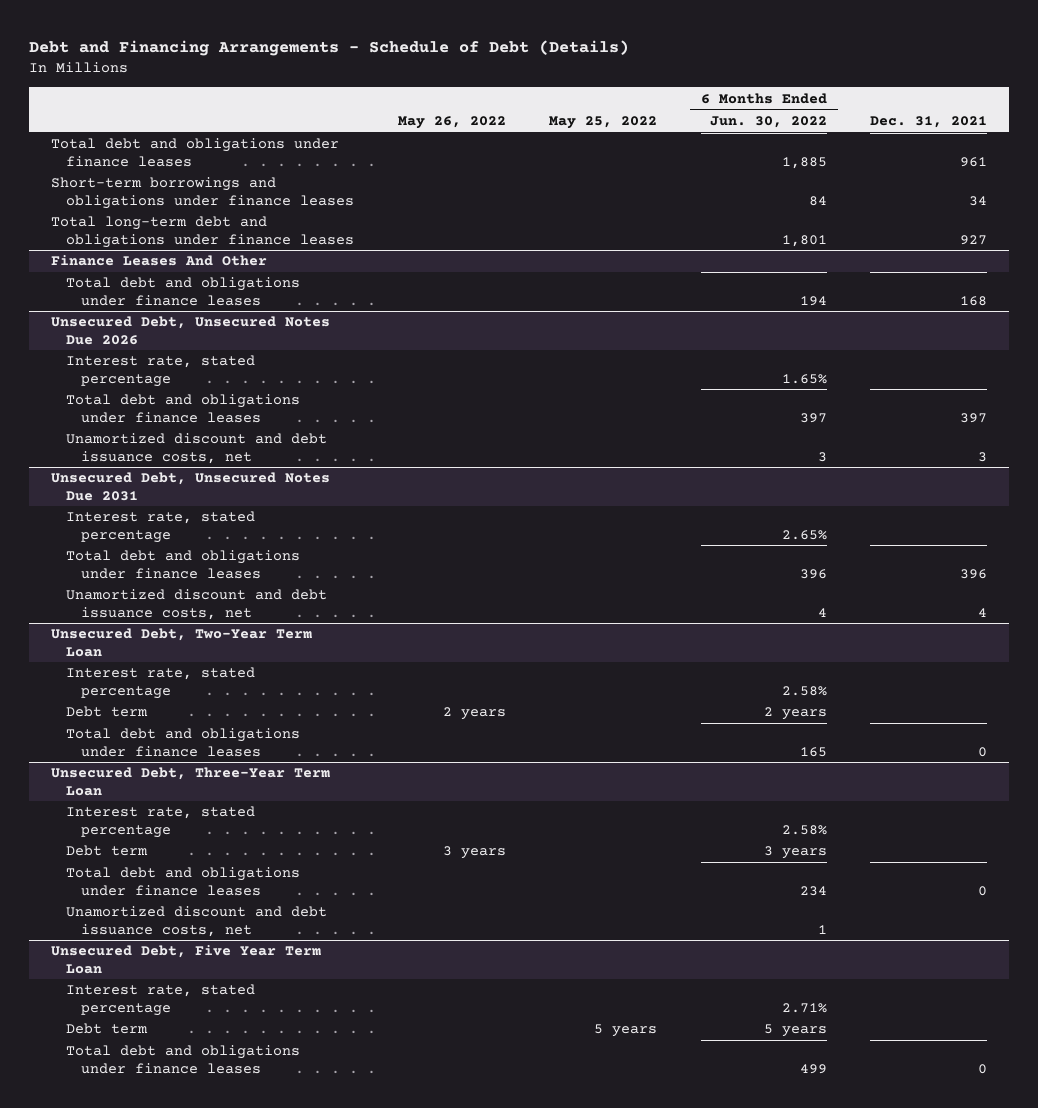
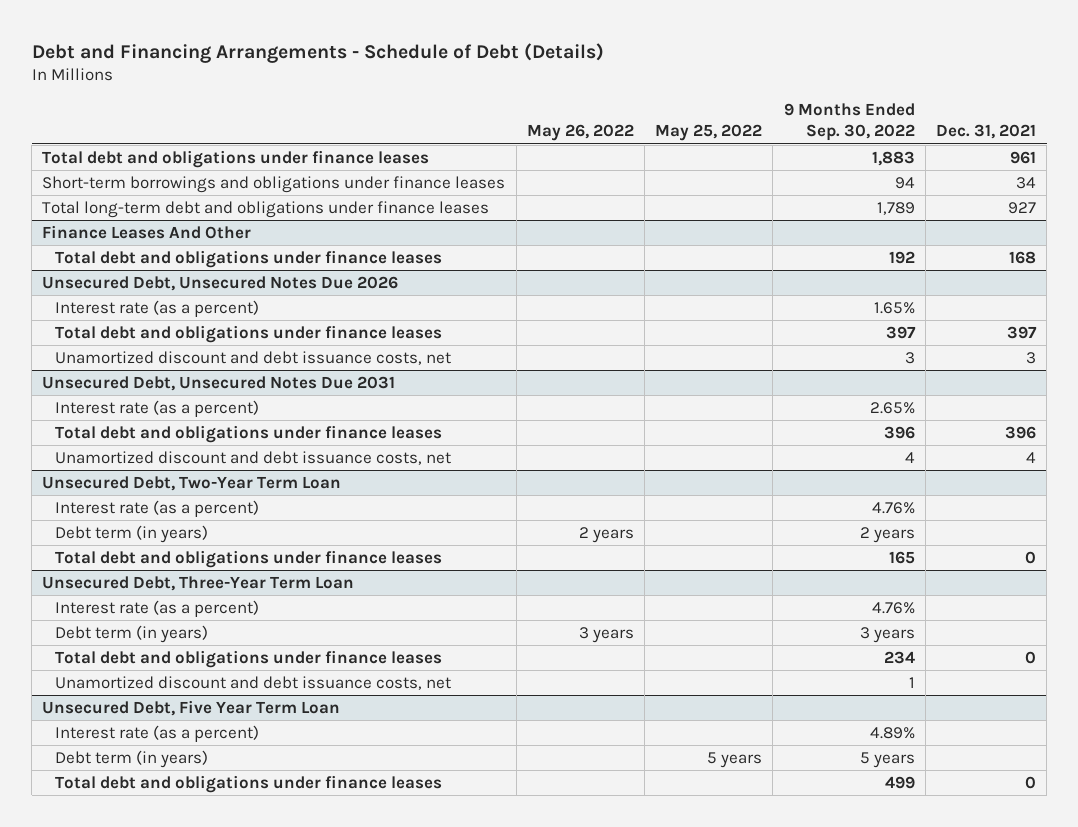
- | May 26, 2022 | May 25, 2022 | 6 Months Ended Jun. 30, 2022 | Dec. 31, 2021
+ | May 26, 2022 | May 25, 2022 | 9 Months Ended Sep. 30, 2022 | Dec. 31, 2021
@ Unsecured Debt, Unsecured Notes Due 2026
- Interest rate, stated percentage | | | 1.65% |
+ Interest rate (as a percent) | | | 1.65% |
@ Unsecured Debt, Unsecured Notes Due 2031
- Interest rate, stated percentage | | | 2.65% |
+ Interest rate (as a percent) | | | 2.65% |
@ Unsecured Debt, Two-Year Term Loan
- Interest rate, stated percentage | | | 2.58% |
- Debt term | 2 years | | 2 years |
+ Interest rate (as a percent) | | | 4.76% |
+ Debt term (in years) | 2 years | | 2 years |
@ Unsecured Debt, Three-Year Term Loan
- Interest rate, stated percentage | | | 2.58% |
- Debt term | 3 years | | 3 years |
+ Interest rate (as a percent) | | | 4.76% |
+ Debt term (in years) | 3 years | | 3 years |
@ Unsecured Debt, Five Year Term Loan
- Interest rate, stated percentage | | | 2.71% |
- Debt term | | 5 years | 5 years |
+ Interest rate (as a percent) | | | 4.89% |
+ Debt term (in years) | | 5 years | 5 years |

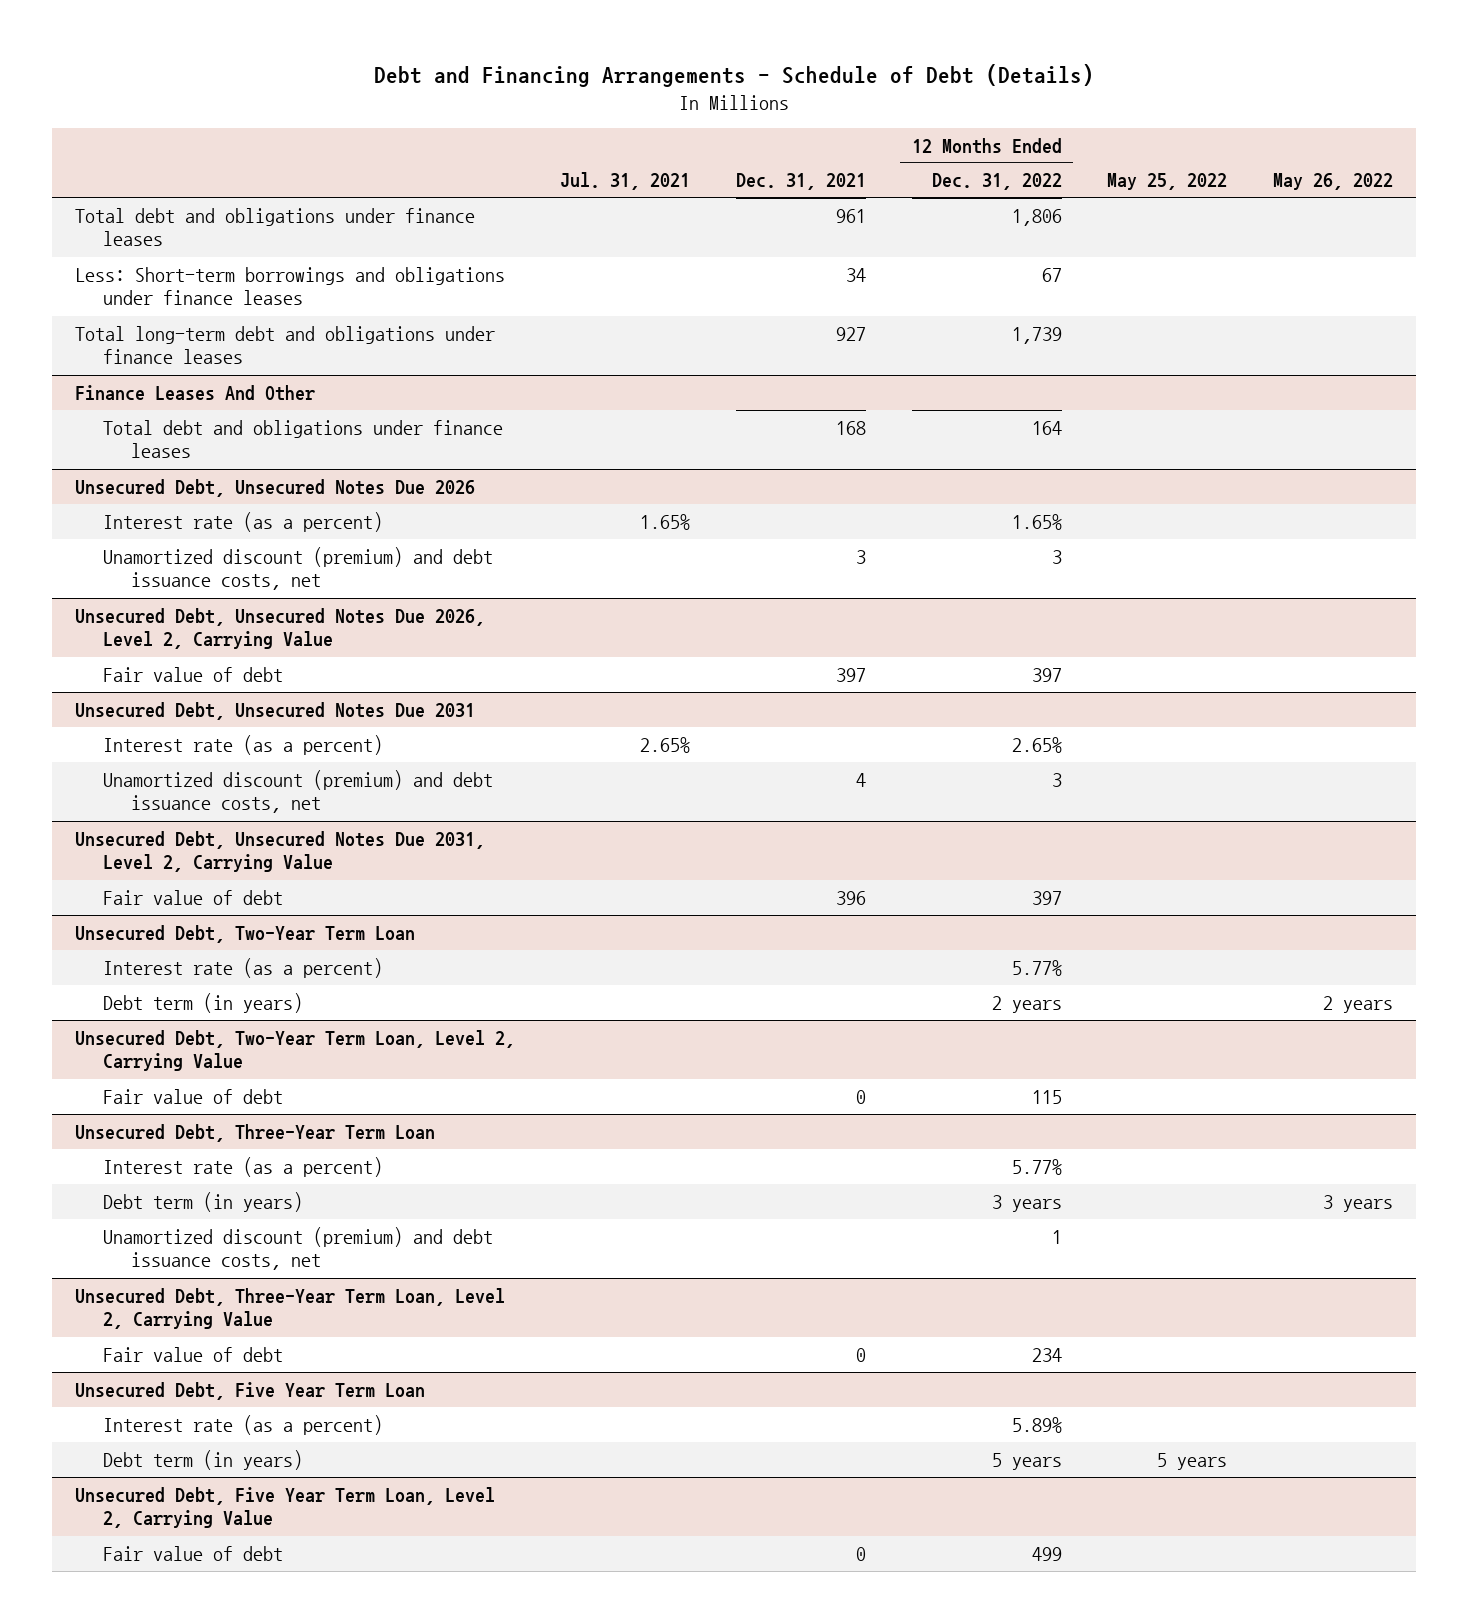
- | May 26, 2022 | May 25, 2022 | 9 Months Ended Sep. 30, 2022 | Dec. 31, 2021
+ | Jul. 31, 2021 | Dec. 31, 2021 | 12 Months Ended Dec. 31, 2022 | May 25, 2022 | May 26, 2022
- Short-term borrowings and obligations under finance leases | | | 94 | 34
+ Less: Short-term borrowings and obligations under finance leases | | 34 | 67 | |
@ Unsecured Debt, Unsecured Notes Due 2026
- Total debt and obligations under finance leases | | | 397 | 397
- Unamortized discount and debt issuance costs, net | | | 3 | 3
+ Unamortized discount (premium) and debt issuance costs, net | | 3 | 3 | |
+ Unsecured Debt, Unsecured Notes Due 2026, Level 2, Carrying Value
+ Fair value of debt | | 397 | 397 | |
@ Unsecured Debt, Unsecured Notes Due 2031
- Total debt and obligations under finance leases | | | 396 | 396
- Unamortized discount and debt issuance costs, net | | | 4 | 4
+ Unamortized discount (premium) and debt issuance costs, net | | 4 | 3 | |
+ Unsecured Debt, Unsecured Notes Due 2031, Level 2, Carrying Value
+ Fair value of debt | | 396 | 397 | |
@ Unsecured Debt, Two-Year Term Loan
- Total debt and obligations under finance leases | | | 165 | 0
+ Unsecured Debt, Two-Year Term Loan, Level 2, Carrying Value
+ Fair value of debt | | 0 | 115 | |
@ Unsecured Debt, Three-Year Term Loan
- Total debt and obligations under finance leases | | | 234 | 0
- Unamortized discount and debt issuance costs, net | | | 1 |
+ Unamortized discount (premium) and debt issuance costs, net | | | 1 | |
+ Unsecured Debt, Three-Year Term Loan, Level 2, Carrying Value
+ Fair value of debt | | 0 | 234 | |
@ Unsecured Debt, Five Year Term Loan
- Total debt and obligations under finance leases | | | 499 | 0
+ Unsecured Debt, Five Year Term Loan, Level 2, Carrying Value
+ Fair value of debt | | 0 | 499 | |

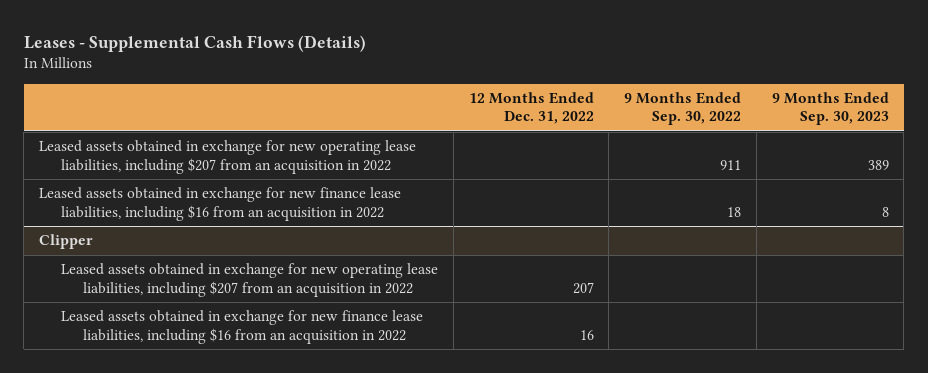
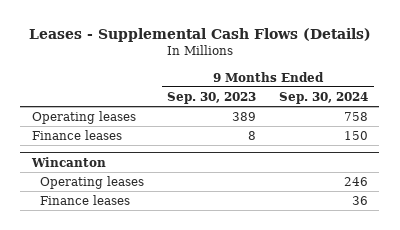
- | 12 Months Ended Dec. 31, 2022 | 9 Months Ended Sep. 30, 2022 | 9 Months Ended Sep. 30, 2023
+ | 9 Months Ended Sep. 30, 2023 | 9 Months Ended Sep. 30, 2024
- Leased assets obtained in exchange for new operating lease liabilities, including $207 from an acquisition in 2022 | | 911 | 389
- Leased assets obtained in exchange for new finance lease liabilities, including $16 from an acquisition in 2022 | | 18 | 8
- Clipper
- Leased assets obtained in exchange for new operating lease liabilities, including $207 from an acquisition in 2022 | 207 | |
- Leased assets obtained in exchange for new finance lease liabilities, including $16 from an acquisition in 2022 | 16 | |
+ Operating leases | 389 | 758
+ Finance leases | 8 | 150
+ Wincanton
+ Operating leases | | 246
+ Finance leases | | 36

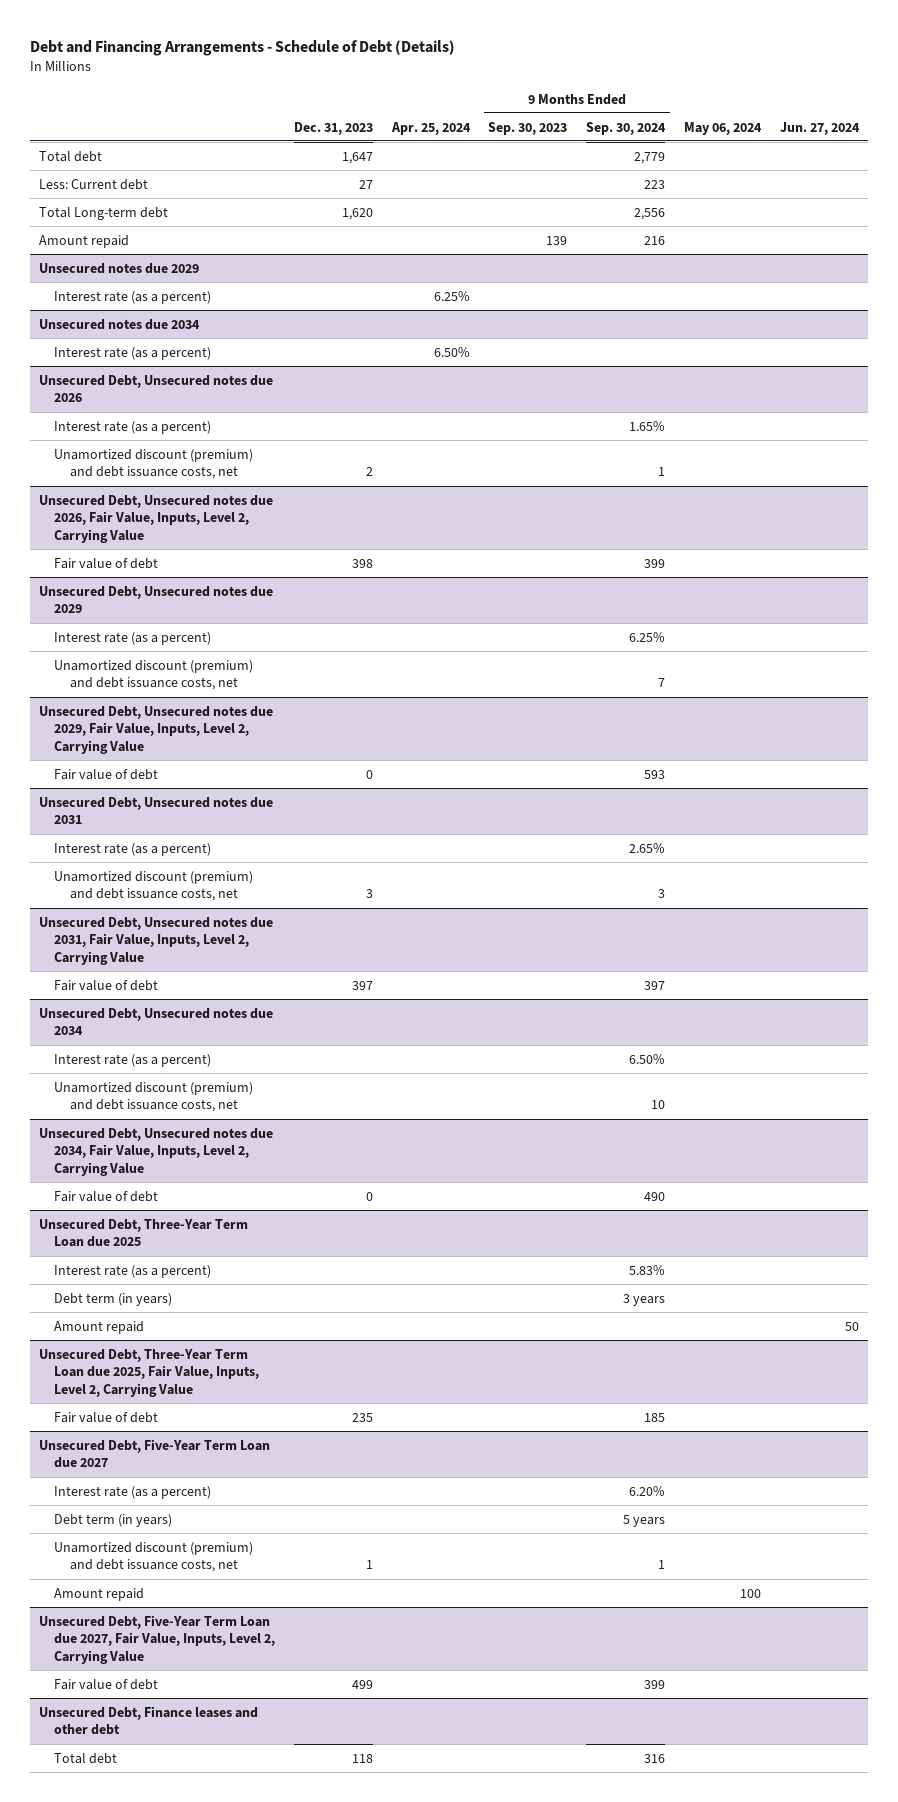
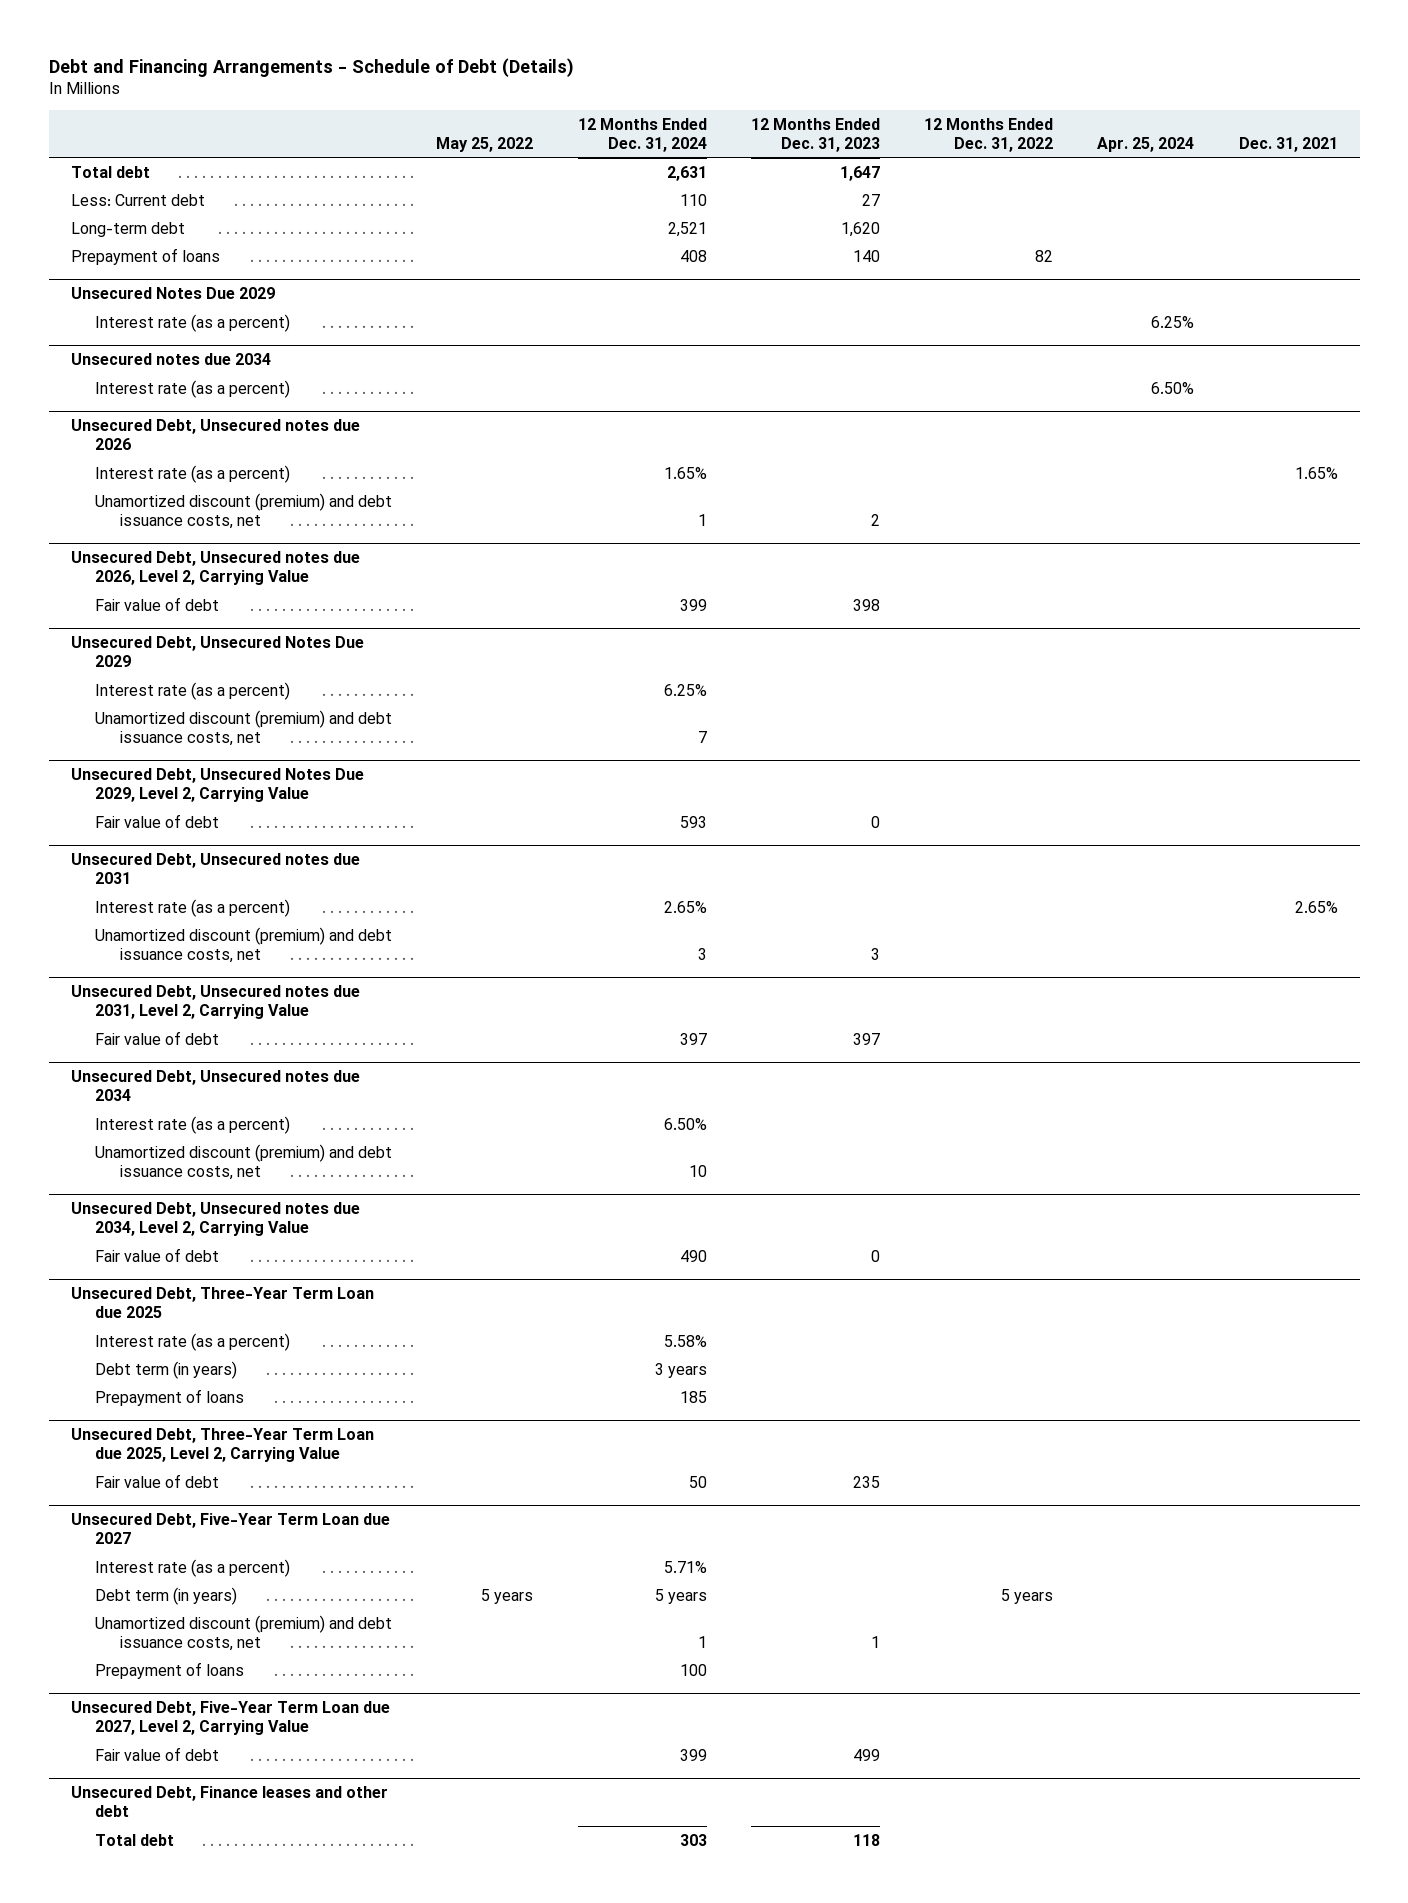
- | Dec. 31, 2023 | Apr. 25, 2024 | 9 Months Ended Sep. 30, 2023 | 9 Months Ended Sep. 30, 2024 | May 06, 2024 | Jun. 27, 2024
+ | May 25, 2022 | 12 Months Ended Dec. 31, 2024 | 12 Months Ended Dec. 31, 2023 | 12 Months Ended Dec. 31, 2022 | Apr. 25, 2024 | Dec. 31, 2021
- Total Long-term debt | 1,620 | | | 2,556 | |
- Amount repaid | | | 139 | 216 | |
- Unsecured notes due 2029
+ Long-term debt | | 2,521 | 1,620 | | |
+ Prepayment of loans | | 408 | 140 | 82 | |
+ Unsecured Notes Due 2029
- Unsecured Debt, Unsecured notes due 2026, Fair Value, Inputs, Level 2, Carrying Value
+ Unsecured Debt, Unsecured notes due 2026, Level 2, Carrying Value
- Unsecured Debt, Unsecured notes due 2029
+ Unsecured Debt, Unsecured Notes Due 2029
- Unsecured Debt, Unsecured notes due 2029, Fair Value, Inputs, Level 2, Carrying Value
+ Unsecured Debt, Unsecured Notes Due 2029, Level 2, Carrying Value
- Unsecured Debt, Unsecured notes due 2031, Fair Value, Inputs, Level 2, Carrying Value
+ Unsecured Debt, Unsecured notes due 2031, Level 2, Carrying Value
- Unsecured Debt, Unsecured notes due 2034, Fair Value, Inputs, Level 2, Carrying Value
+ Unsecured Debt, Unsecured notes due 2034, Level 2, Carrying Value
@ Unsecured Debt, Three-Year Term Loan due 2025
- Amount repaid | | | | | | 50
- Unsecured Debt, Three-Year Term Loan due 2025, Fair Value, Inputs, Level 2, Carrying Value
@ Unsecured Debt, Three-Year Term Loan due 2025
+ Prepayment of loans | | 185 | | | |
+ Unsecured Debt, Three-Year Term Loan due 2025, Level 2, Carrying Value
@ Unsecured Debt, Five-Year Term Loan due 2027
- Amount repaid | | | | | 100 |
- Unsecured Debt, Five-Year Term Loan due 2027, Fair Value, Inputs, Level 2, Carrying Value
@ Unsecured Debt, Five-Year Term Loan due 2027
+ Prepayment of loans | | 100 | | | |
+ Unsecured Debt, Five-Year Term Loan due 2027, Level 2, Carrying Value

